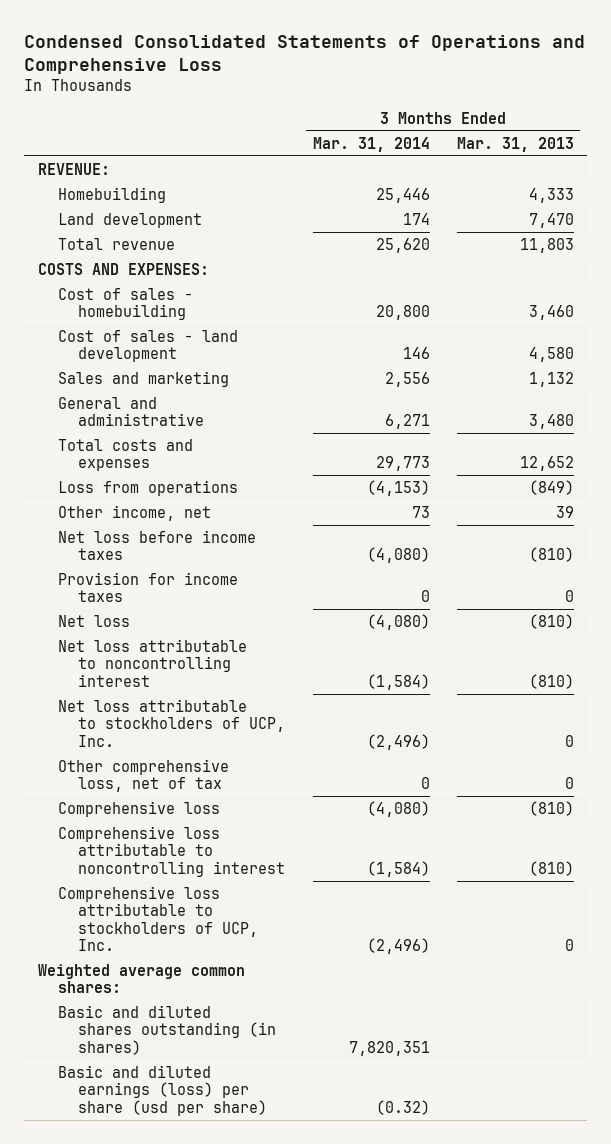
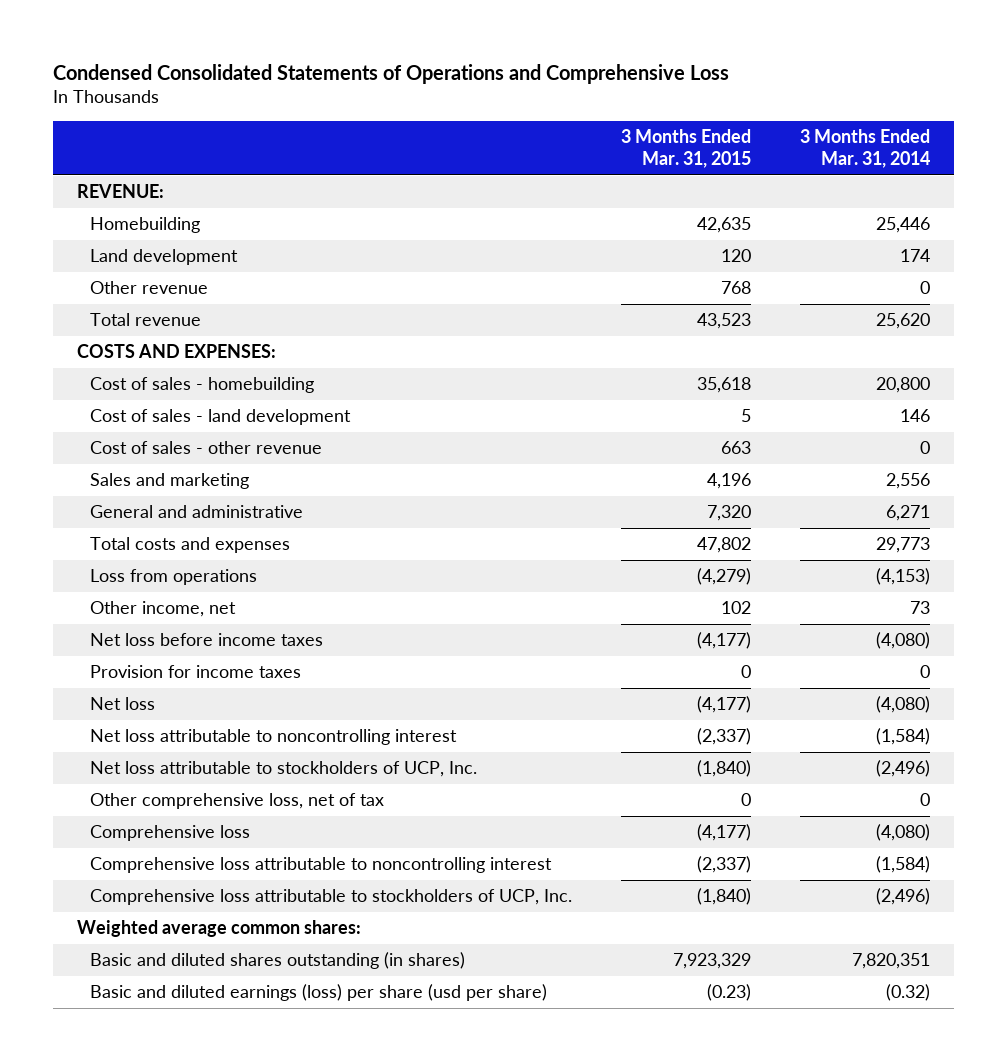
- | 3 Months Ended Mar. 31, 2014 | 3 Months Ended Mar. 31, 2013
+ | 3 Months Ended Mar. 31, 2015 | 3 Months Ended Mar. 31, 2014
+ Other revenue | 768 | 0
+ Cost of sales - other revenue | 663 | 0

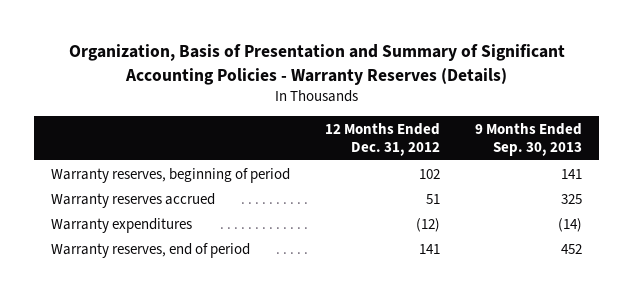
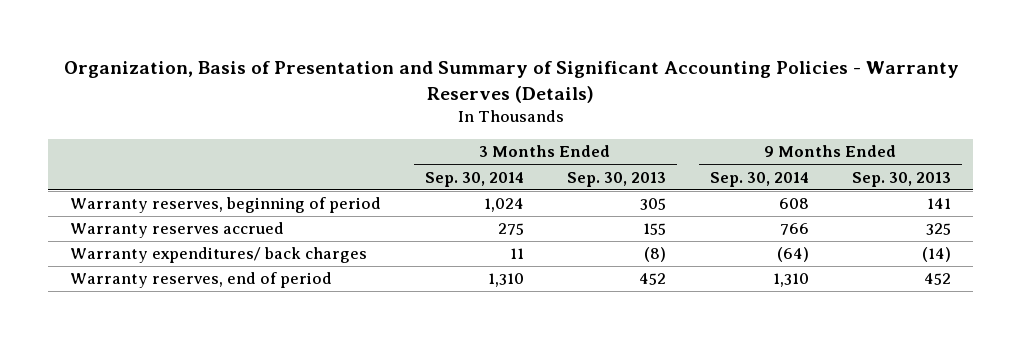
- | 12 Months Ended Dec. 31, 2012 | 9 Months Ended Sep. 30, 2013
+ | 3 Months Ended Sep. 30, 2014 | 3 Months Ended Sep. 30, 2013 | 9 Months Ended Sep. 30, 2014 | 9 Months Ended Sep. 30, 2013
- Warranty expenditures | (12) | (14)
+ Warranty expenditures/ back charges | 11 | (8) | (64) | (14)

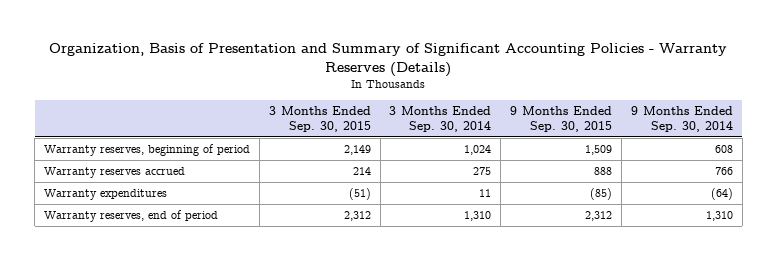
- | 3 Months Ended Sep. 30, 2014 | 3 Months Ended Sep. 30, 2013 | 9 Months Ended Sep. 30, 2014 | 9 Months Ended Sep. 30, 2013
+ | 3 Months Ended Sep. 30, 2015 | 3 Months Ended Sep. 30, 2014 | 9 Months Ended Sep. 30, 2015 | 9 Months Ended Sep. 30, 2014
- Warranty expenditures/ back charges | 11 | (8) | (64) | (14)
+ Warranty expenditures | (51) | 11 | (85) | (64)

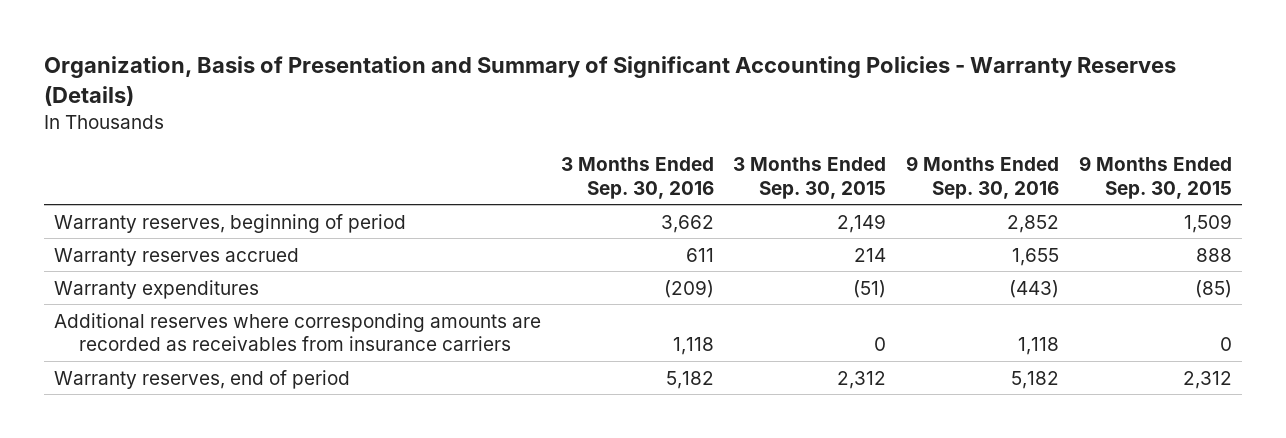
- | 3 Months Ended Sep. 30, 2015 | 3 Months Ended Sep. 30, 2014 | 9 Months Ended Sep. 30, 2015 | 9 Months Ended Sep. 30, 2014
+ | 3 Months Ended Sep. 30, 2016 | 3 Months Ended Sep. 30, 2015 | 9 Months Ended Sep. 30, 2016 | 9 Months Ended Sep. 30, 2015
+ Additional reserves where corresponding amounts are recorded as receivables from insurance carriers | 1,118 | 0 | 1,118 | 0

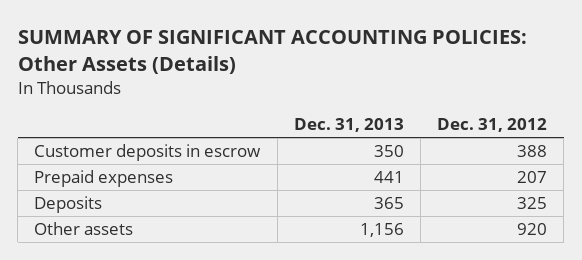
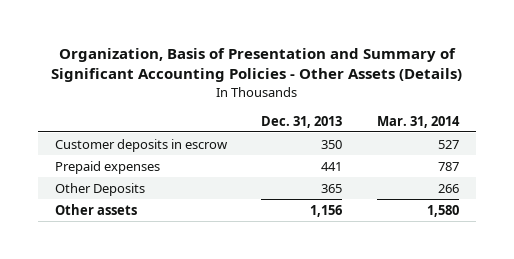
- SUMMARY OF SIGNIFICANT ACCOUNTING POLICIES: Other Assets (Details)
+ Organization, Basis of Presentation and Summary of Significant Accounting Policies - Other Assets (Details)
- | Dec. 31, 2013 | Dec. 31, 2012
+ | Dec. 31, 2013 | Mar. 31, 2014
- Deposits | 365 | 325
+ Other Deposits | 365 | 266

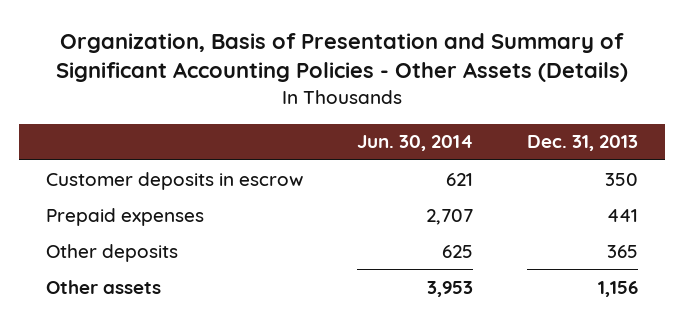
- | Dec. 31, 2013 | Mar. 31, 2014
+ | Jun. 30, 2014 | Dec. 31, 2013
- Other Deposits | 365 | 266
+ Other deposits | 625 | 365

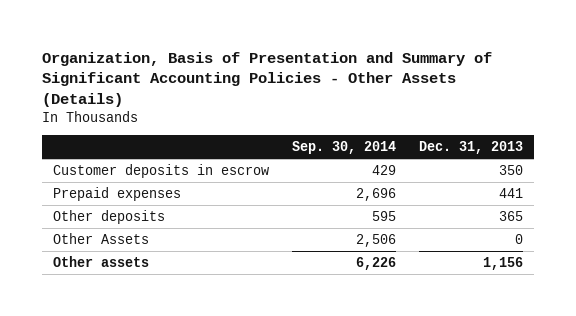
- | Jun. 30, 2014 | Dec. 31, 2013
+ | Sep. 30, 2014 | Dec. 31, 2013
+ Other Assets | 2,506 | 0

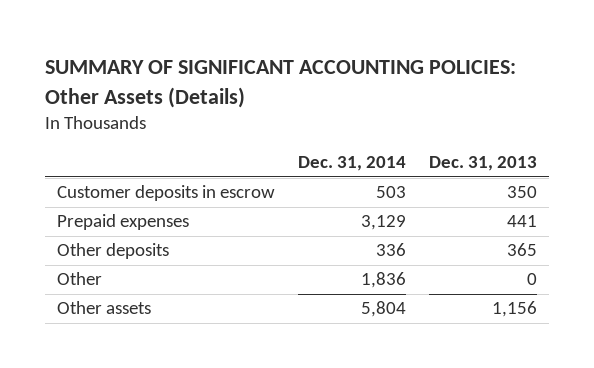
- Organization, Basis of Presentation and Summary of Significant Accounting Policies - Other Assets (Details)
+ SUMMARY OF SIGNIFICANT ACCOUNTING POLICIES: Other Assets (Details)
- | Sep. 30, 2014 | Dec. 31, 2013
+ | Dec. 31, 2014 | Dec. 31, 2013
- Other Assets | 2,506 | 0
+ Other | 1,836 | 0

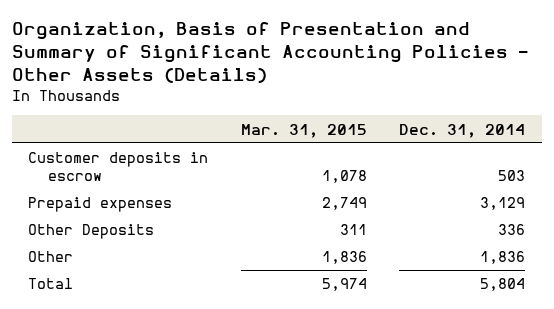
- SUMMARY OF SIGNIFICANT ACCOUNTING POLICIES: Other Assets (Details)
+ Organization, Basis of Presentation and Summary of Significant Accounting Policies - Other Assets (Details)
- | Dec. 31, 2014 | Dec. 31, 2013
+ | Mar. 31, 2015 | Dec. 31, 2014
- Other deposits | 336 | 365
+ Other Deposits | 311 | 336
- Other assets | 5,804 | 1,156
+ Total | 5,974 | 5,804

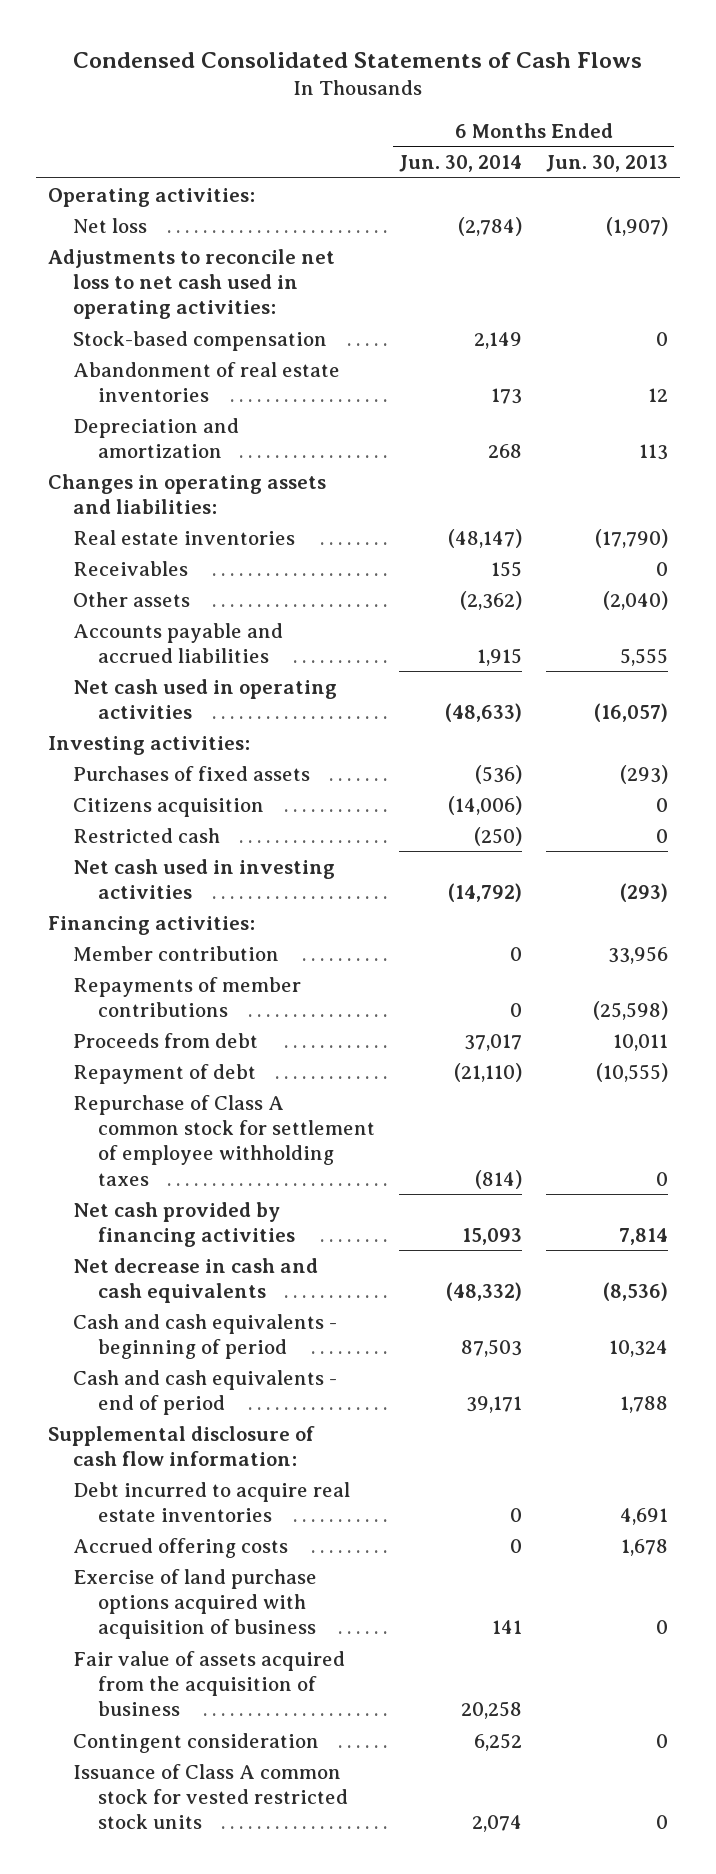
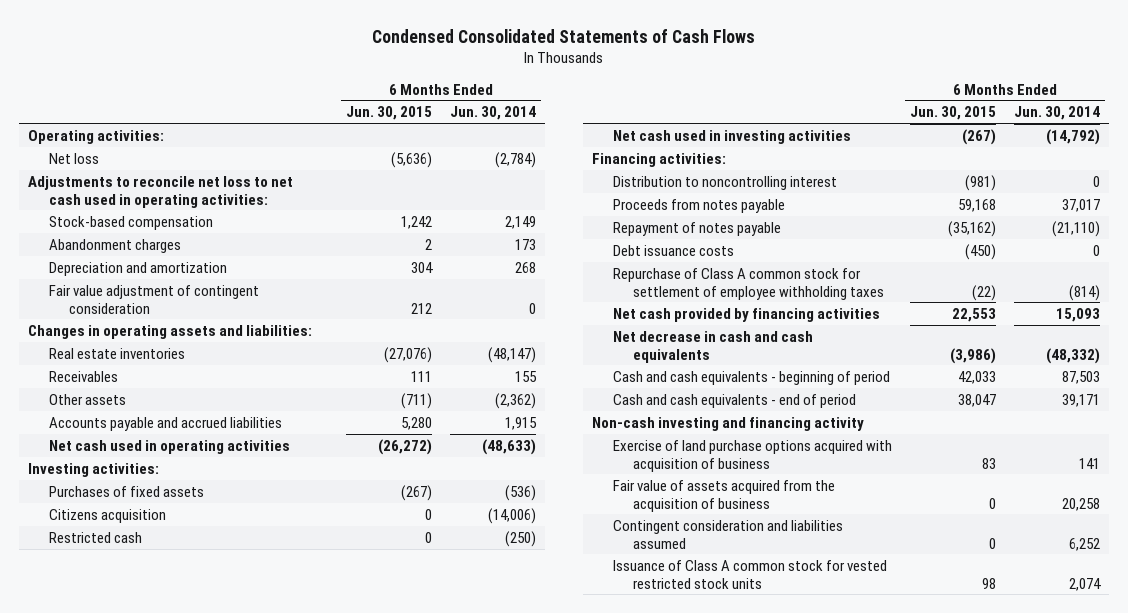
- | 6 Months Ended Jun. 30, 2014 | 6 Months Ended Jun. 30, 2013
+ | 6 Months Ended Jun. 30, 2015 | 6 Months Ended Jun. 30, 2014
- Abandonment of real estate inventories | 173 | 12
+ Abandonment charges | 2 | 173
+ Fair value adjustment of contingent consideration | 212 | 0
- Member contribution | 0 | 33,956
- Repayments of member contributions | 0 | (25,598)
- Proceeds from debt | 37,017 | 10,011
- Repayment of debt | (21,110) | (10,555)
+ Distribution to noncontrolling interest | (981) | 0
+ Proceeds from notes payable | 59,168 | 37,017
+ Repayment of notes payable | (35,162) | (21,110)
+ Debt issuance costs | (450) | 0
- Supplemental disclosure of cash flow information:
- Debt incurred to acquire real estate inventories | 0 | 4,691
- Accrued offering costs | 0 | 1,678
+ Non-cash investing and financing activity
- Contingent consideration | 6,252 | 0
+ Contingent consideration and liabilities assumed | 0 | 6,252

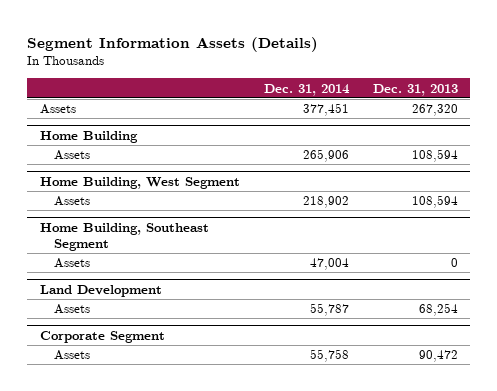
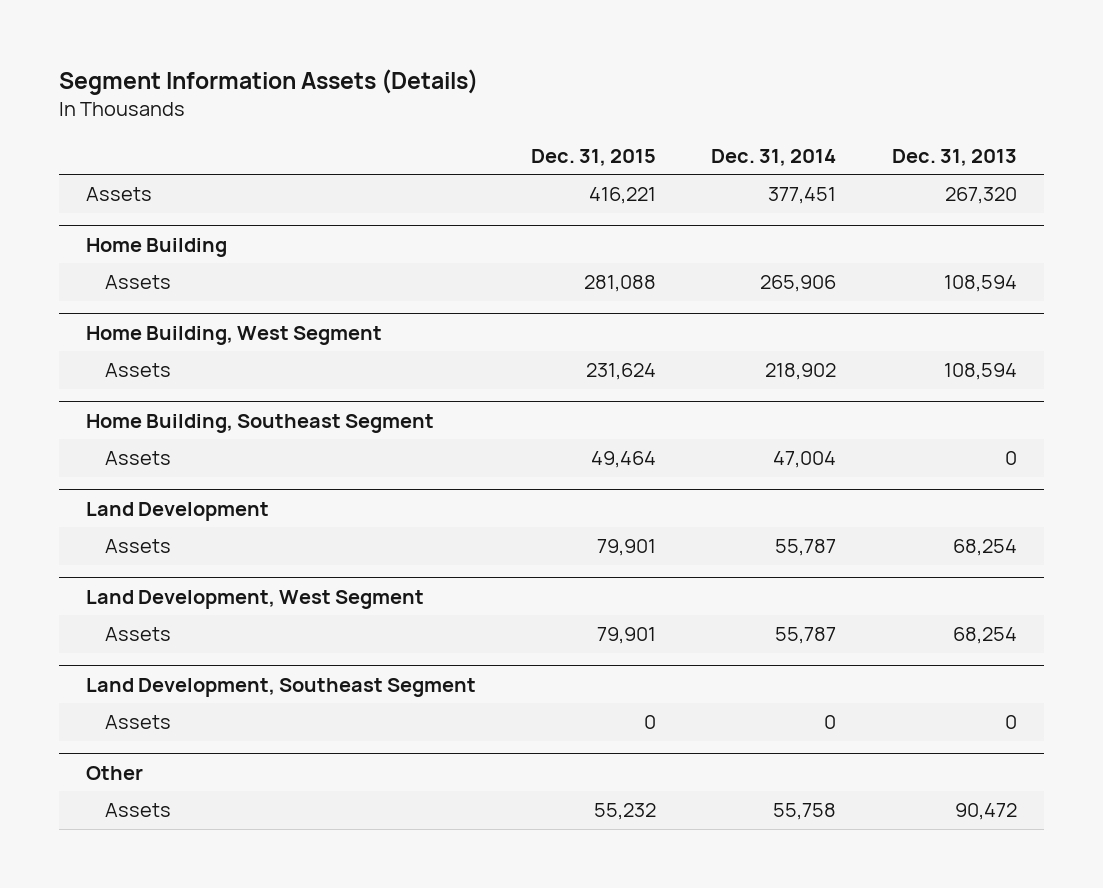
- | Dec. 31, 2014 | Dec. 31, 2013
+ | Dec. 31, 2015 | Dec. 31, 2014 | Dec. 31, 2013
- Corporate Segment
+ Land Development, West Segment
+ Assets | 79,901 | 55,787 | 68,254
+ Land Development, Southeast Segment
+ Assets | 0 | 0 | 0
+ Other

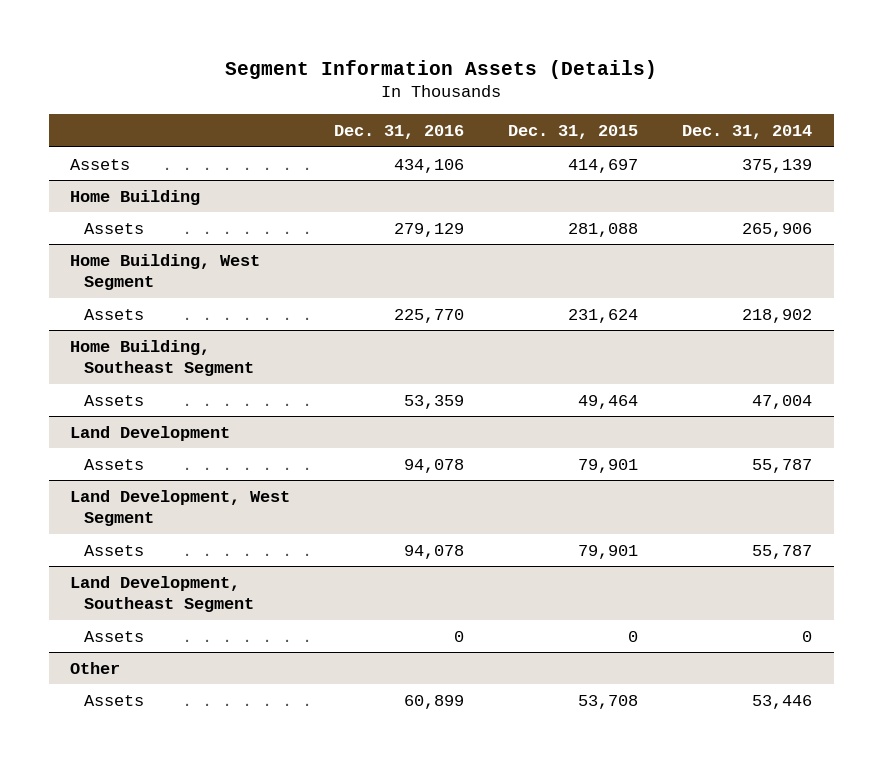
- | Dec. 31, 2015 | Dec. 31, 2014 | Dec. 31, 2013
+ | Dec. 31, 2016 | Dec. 31, 2015 | Dec. 31, 2014
- Assets | 416,221 | 377,451 | 267,320
+ Assets | 434,106 | 414,697 | 375,139
@ Other
- Assets | 55,232 | 55,758 | 90,472
+ Assets | 60,899 | 53,708 | 53,446

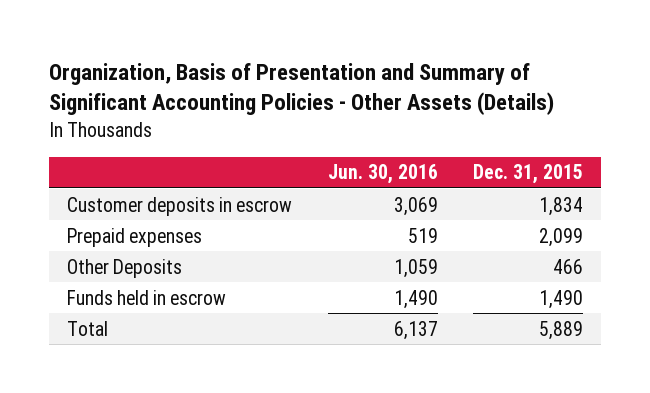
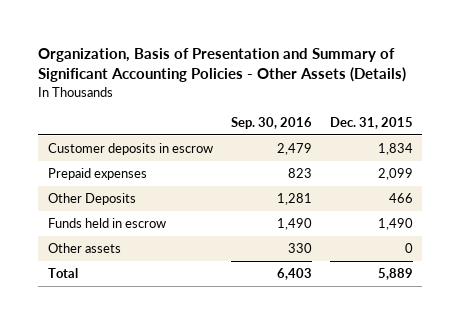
- | Jun. 30, 2016 | Dec. 31, 2015
+ | Sep. 30, 2016 | Dec. 31, 2015
+ Other assets | 330 | 0

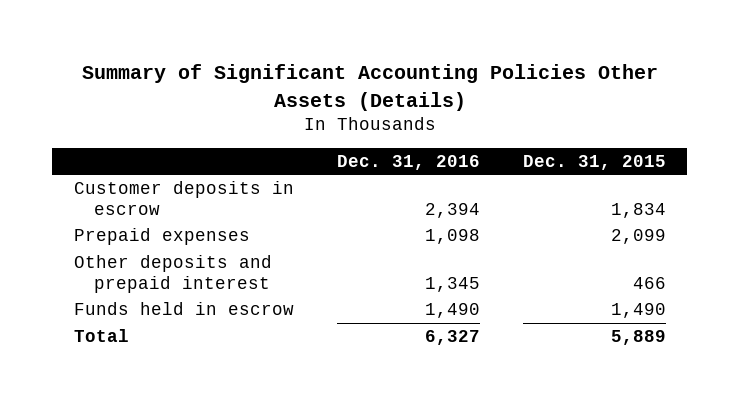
- Organization, Basis of Presentation and Summary of Significant Accounting Policies - Other Assets (Details)
+ Summary of Significant Accounting Policies Other Assets (Details)
- | Sep. 30, 2016 | Dec. 31, 2015
+ | Dec. 31, 2016 | Dec. 31, 2015
- Other Deposits | 1,281 | 466
+ Other deposits and prepaid interest | 1,345 | 466
- Other assets | 330 | 0

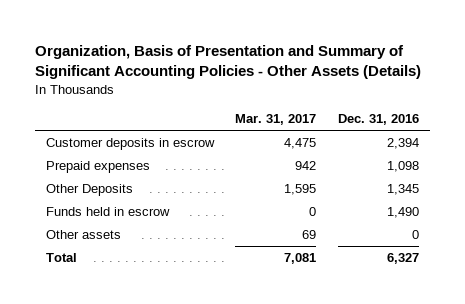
- Summary of Significant Accounting Policies Other Assets (Details)
+ Organization, Basis of Presentation and Summary of Significant Accounting Policies - Other Assets (Details)
- | Dec. 31, 2016 | Dec. 31, 2015
+ | Mar. 31, 2017 | Dec. 31, 2016
- Other deposits and prepaid interest | 1,345 | 466
+ Other Deposits | 1,595 | 1,345
+ Other assets | 69 | 0

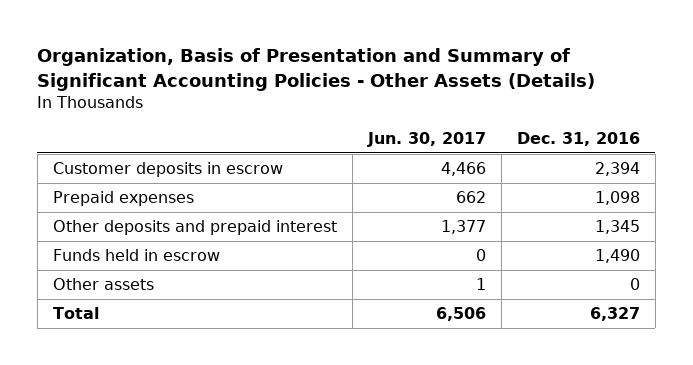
- | Mar. 31, 2017 | Dec. 31, 2016
+ | Jun. 30, 2017 | Dec. 31, 2016
- Other Deposits | 1,595 | 1,345
+ Other deposits and prepaid interest | 1,377 | 1,345

